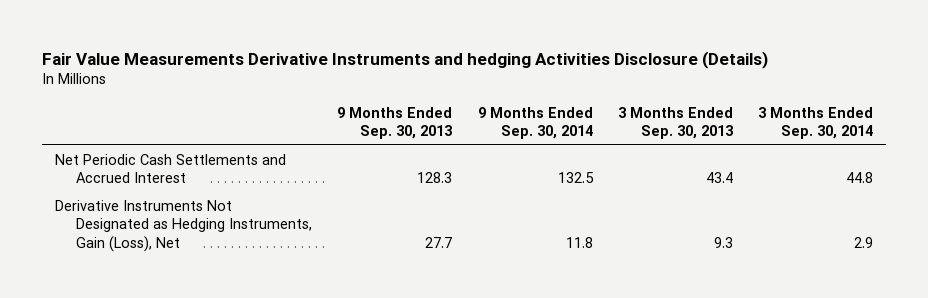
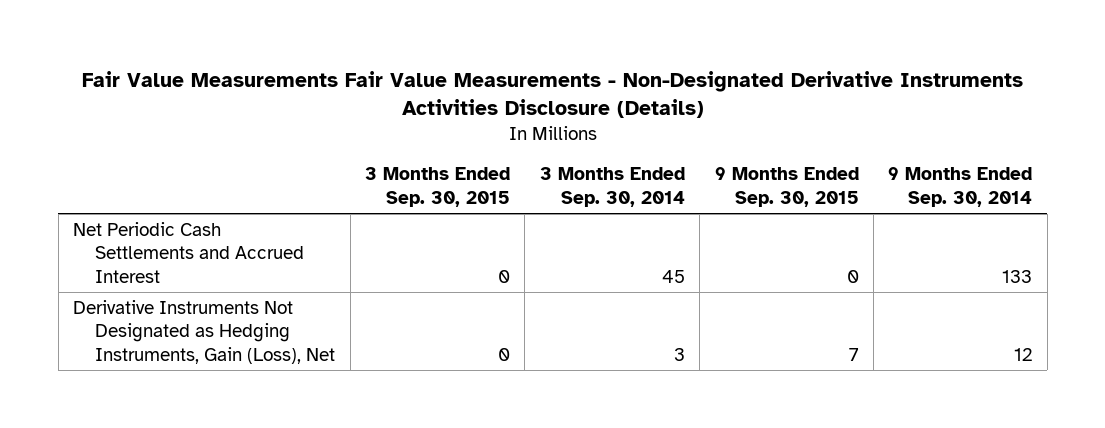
- Fair Value Measurements Derivative Instruments and hedging Activities Disclosure (Details)
+ Fair Value Measurements Fair Value Measurements - Non-Designated Derivative Instruments Activities Disclosure (Details)
- | 9 Months Ended Sep. 30, 2013 | 9 Months Ended Sep. 30, 2014 | 3 Months Ended Sep. 30, 2013 | 3 Months Ended Sep. 30, 2014
+ | 3 Months Ended Sep. 30, 2015 | 3 Months Ended Sep. 30, 2014 | 9 Months Ended Sep. 30, 2015 | 9 Months Ended Sep. 30, 2014
- Net Periodic Cash Settlements and Accrued Interest | 128.3 | 132.5 | 43.4 | 44.8
- Derivative Instruments Not Designated as Hedging Instruments, Gain (Loss), Net | 27.7 | 11.8 | 9.3 | 2.9
+ Net Periodic Cash Settlements and Accrued Interest | 0 | 45 | 0 | 133
+ Derivative Instruments Not Designated as Hedging Instruments, Gain (Loss), Net | 0 | 3 | 7 | 12

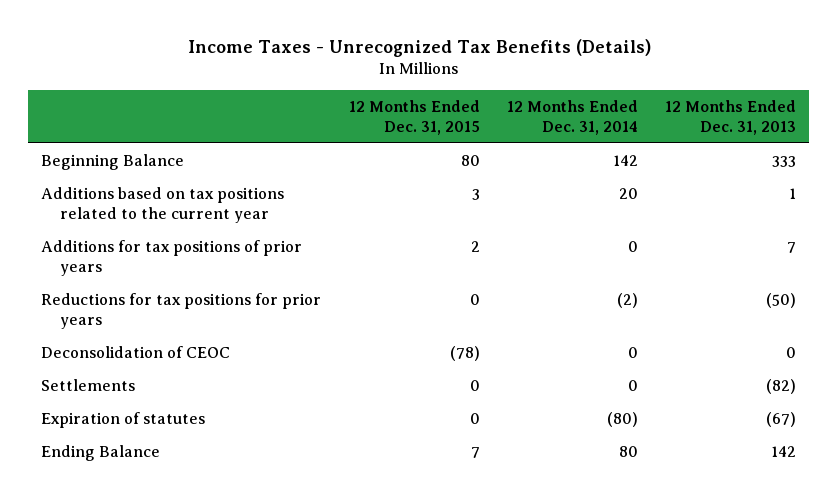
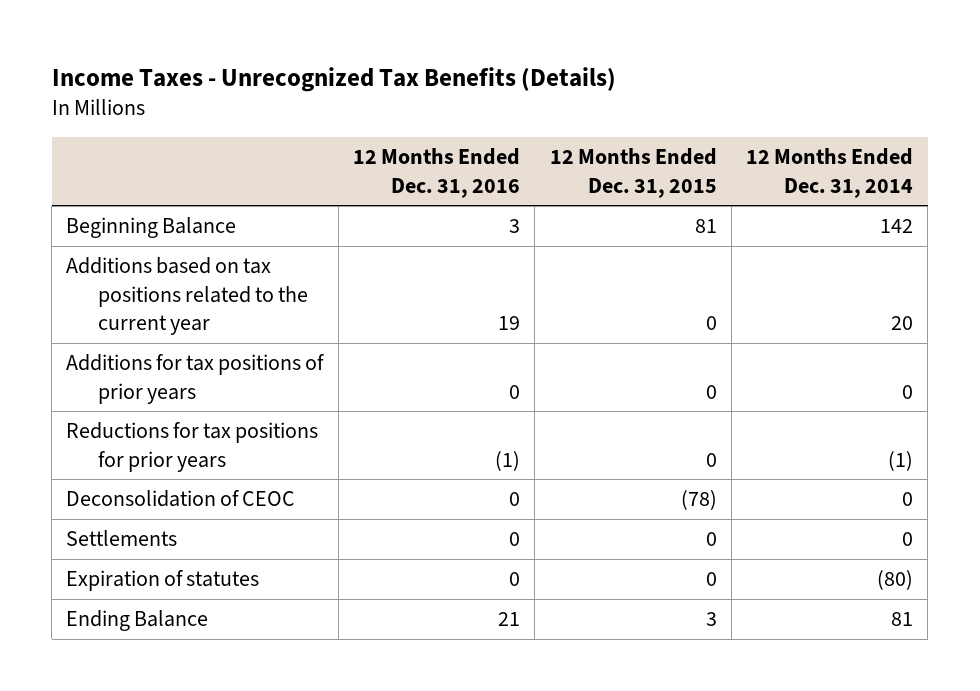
- | 12 Months Ended Dec. 31, 2015 | 12 Months Ended Dec. 31, 2014 | 12 Months Ended Dec. 31, 2013
+ | 12 Months Ended Dec. 31, 2016 | 12 Months Ended Dec. 31, 2015 | 12 Months Ended Dec. 31, 2014
- Beginning Balance | 80 | 142 | 333
- Additions based on tax positions related to the current year | 3 | 20 | 1
- Additions for tax positions of prior years | 2 | 0 | 7
- Reductions for tax positions for prior years | 0 | (2) | (50)
+ Beginning Balance | 3 | 81 | 142
+ Additions based on tax positions related to the current year | 19 | 0 | 20
+ Additions for tax positions of prior years | 0 | 0 | 0
+ Reductions for tax positions for prior years | (1) | 0 | (1)
- Ending Balance | 7 | 80 | 142
+ Ending Balance | 21 | 3 | 81

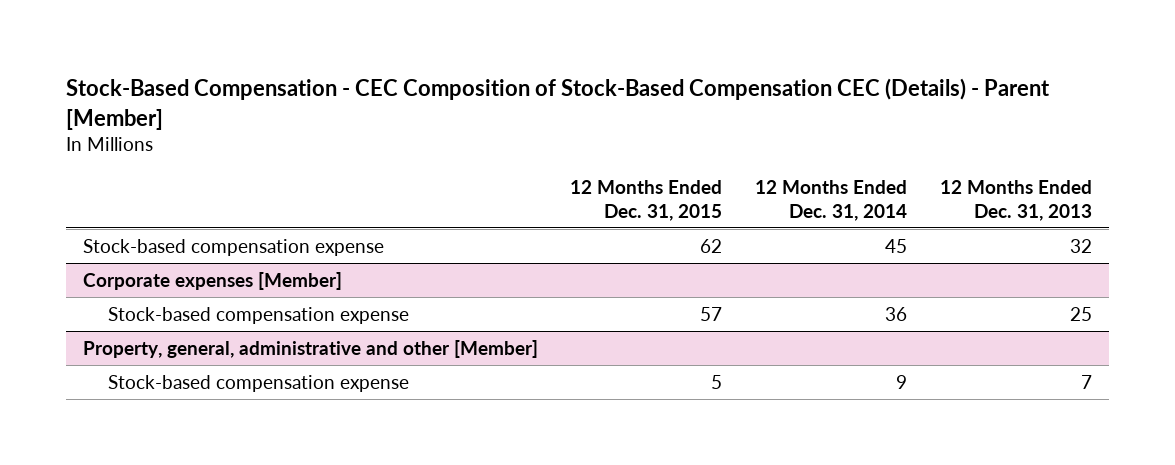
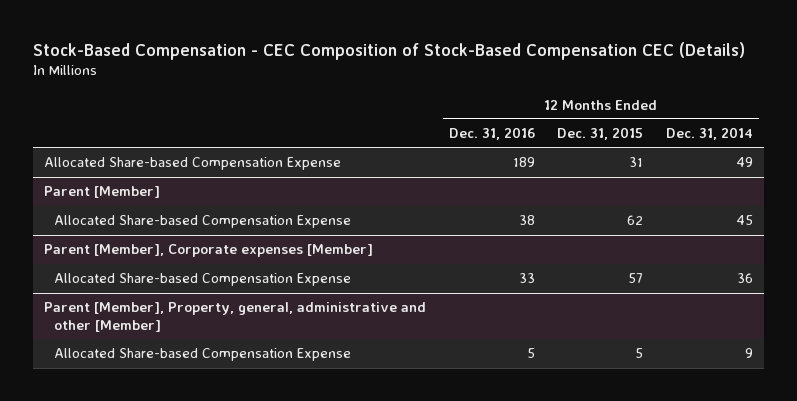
- Stock-Based Compensation - CEC Composition of Stock-Based Compensation CEC (Details) - Parent [Member]
+ Stock-Based Compensation - CEC Composition of Stock-Based Compensation CEC (Details)
- | 12 Months Ended Dec. 31, 2015 | 12 Months Ended Dec. 31, 2014 | 12 Months Ended Dec. 31, 2013
+ | 12 Months Ended Dec. 31, 2016 | 12 Months Ended Dec. 31, 2015 | 12 Months Ended Dec. 31, 2014
- Stock-based compensation expense | 62 | 45 | 32
- Corporate expenses [Member]
- Stock-based compensation expense | 57 | 36 | 25
- Property, general, administrative and other [Member]
- Stock-based compensation expense | 5 | 9 | 7
+ Allocated Share-based Compensation Expense | 189 | 31 | 49
+ Parent [Member]
+ Allocated Share-based Compensation Expense | 38 | 62 | 45
+ Parent [Member], Corporate expenses [Member]
+ Allocated Share-based Compensation Expense | 33 | 57 | 36
+ Parent [Member], Property, general, administrative and other [Member]
+ Allocated Share-based Compensation Expense | 5 | 5 | 9

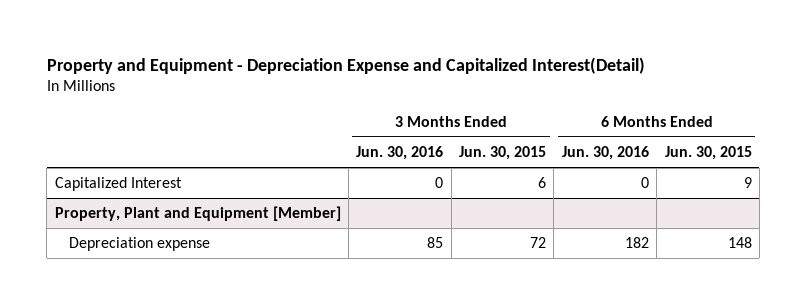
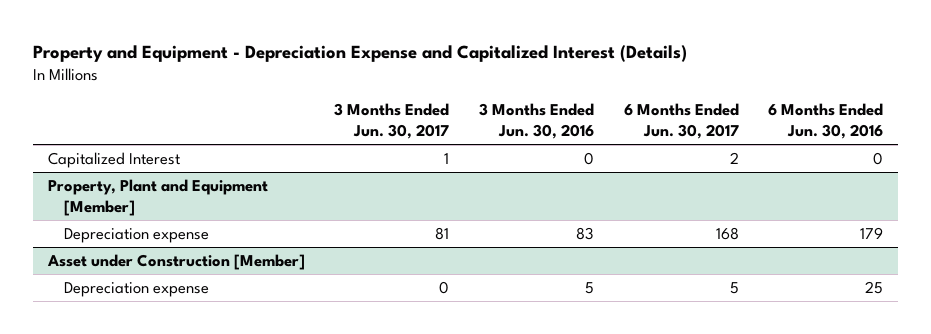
- Property and Equipment - Depreciation Expense and Capitalized Interest(Detail)
+ Property and Equipment - Depreciation Expense and Capitalized Interest (Details)
- | 3 Months Ended Jun. 30, 2016 | 3 Months Ended Jun. 30, 2015 | 6 Months Ended Jun. 30, 2016 | 6 Months Ended Jun. 30, 2015
+ | 3 Months Ended Jun. 30, 2017 | 3 Months Ended Jun. 30, 2016 | 6 Months Ended Jun. 30, 2017 | 6 Months Ended Jun. 30, 2016
@ Property, Plant and Equipment [Member]
- Depreciation expense | 85 | 72 | 182 | 148
+ Depreciation expense | 81 | 83 | 168 | 179
+ Asset under Construction [Member]
+ Depreciation expense | 0 | 5 | 5 | 25

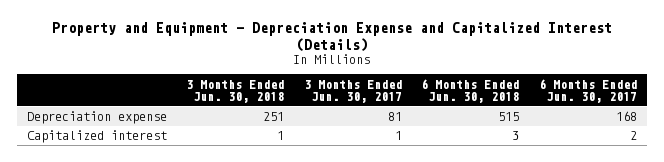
- | 3 Months Ended Jun. 30, 2017 | 3 Months Ended Jun. 30, 2016 | 6 Months Ended Jun. 30, 2017 | 6 Months Ended Jun. 30, 2016
+ | 3 Months Ended Jun. 30, 2018 | 3 Months Ended Jun. 30, 2017 | 6 Months Ended Jun. 30, 2018 | 6 Months Ended Jun. 30, 2017
- Capitalized Interest | 1 | 0 | 2 | 0
- Property, Plant and Equipment [Member]
- Asset under Construction [Member]
- Depreciation expense | 0 | 5 | 5 | 25
+ Capitalized interest | 1 | 1 | 3 | 2

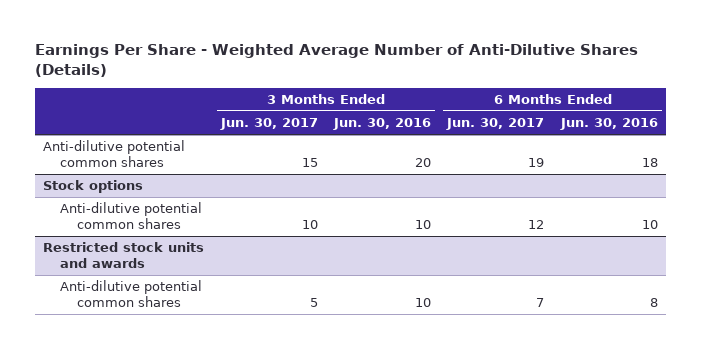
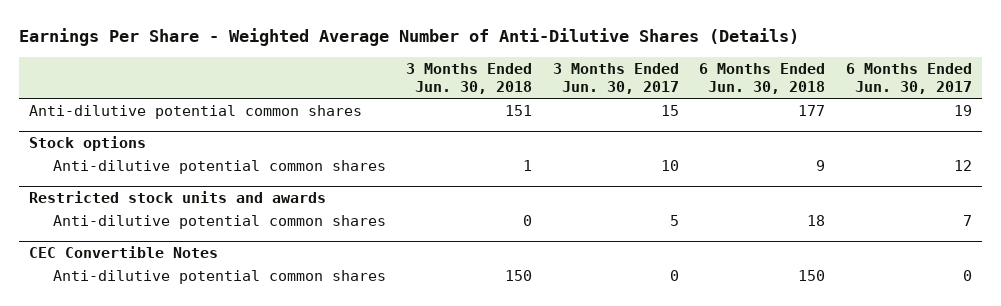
- | 3 Months Ended Jun. 30, 2017 | 3 Months Ended Jun. 30, 2016 | 6 Months Ended Jun. 30, 2017 | 6 Months Ended Jun. 30, 2016
+ | 3 Months Ended Jun. 30, 2018 | 3 Months Ended Jun. 30, 2017 | 6 Months Ended Jun. 30, 2018 | 6 Months Ended Jun. 30, 2017
+ CEC Convertible Notes
+ Anti-dilutive potential common shares | 150 | 0 | 150 | 0

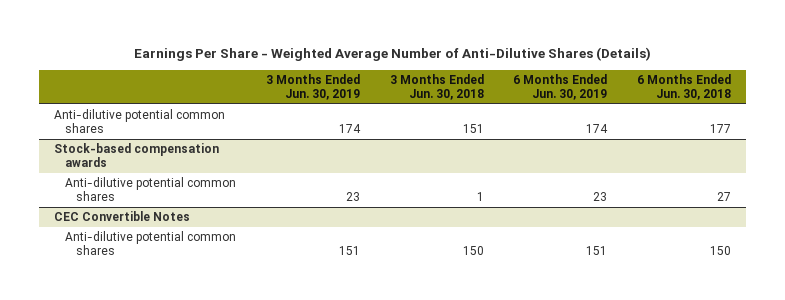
- | 3 Months Ended Jun. 30, 2018 | 3 Months Ended Jun. 30, 2017 | 6 Months Ended Jun. 30, 2018 | 6 Months Ended Jun. 30, 2017
+ | 3 Months Ended Jun. 30, 2019 | 3 Months Ended Jun. 30, 2018 | 6 Months Ended Jun. 30, 2019 | 6 Months Ended Jun. 30, 2018
- Stock options
- Anti-dilutive potential common shares | 1 | 10 | 9 | 12
- Restricted stock units and awards
- Anti-dilutive potential common shares | 0 | 5 | 18 | 7
+ Stock-based compensation awards
+ Anti-dilutive potential common shares | 23 | 1 | 23 | 27

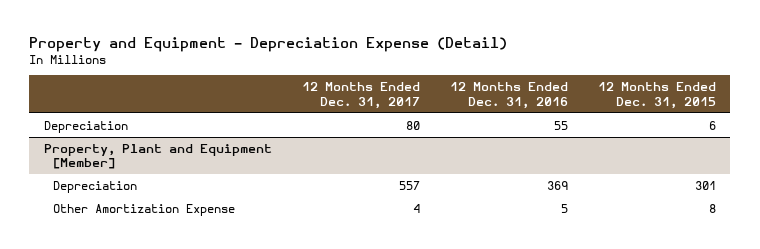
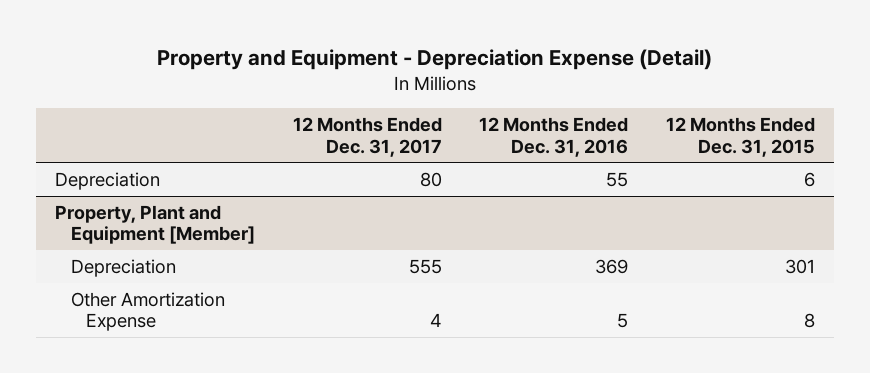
@ Property, Plant and Equipment [Member]
- Depreciation | 557 | 369 | 301
+ Depreciation | 555 | 369 | 301

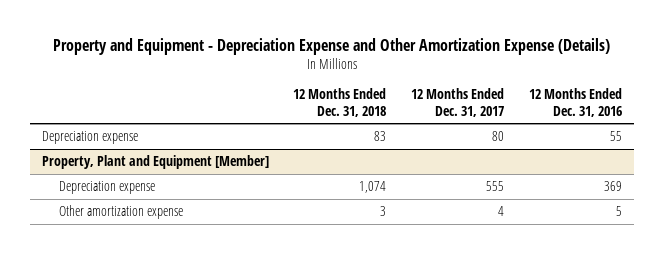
- Property and Equipment - Depreciation Expense (Detail)
+ Property and Equipment - Depreciation Expense and Other Amortization Expense (Details)
- | 12 Months Ended Dec. 31, 2017 | 12 Months Ended Dec. 31, 2016 | 12 Months Ended Dec. 31, 2015
+ | 12 Months Ended Dec. 31, 2018 | 12 Months Ended Dec. 31, 2017 | 12 Months Ended Dec. 31, 2016
- Depreciation | 80 | 55 | 6
+ Depreciation expense | 83 | 80 | 55
@ Property, Plant and Equipment [Member]
- Depreciation | 555 | 369 | 301
- Other Amortization Expense | 4 | 5 | 8
+ Depreciation expense | 1,074 | 555 | 369
+ Other amortization expense | 3 | 4 | 5

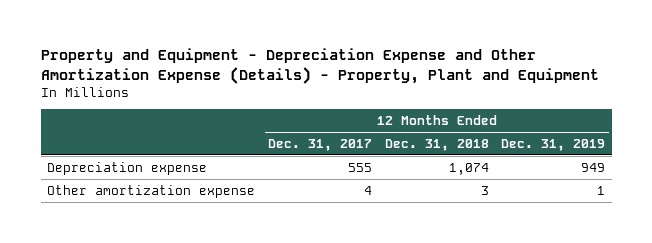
- Property and Equipment - Depreciation Expense and Other Amortization Expense (Details)
+ Property and Equipment - Depreciation Expense and Other Amortization Expense (Details) - Property, Plant and Equipment
- | 12 Months Ended Dec. 31, 2018 | 12 Months Ended Dec. 31, 2017 | 12 Months Ended Dec. 31, 2016
+ | 12 Months Ended Dec. 31, 2017 | 12 Months Ended Dec. 31, 2018 | 12 Months Ended Dec. 31, 2019
- Depreciation expense | 83 | 80 | 55
- Property, Plant and Equipment [Member]

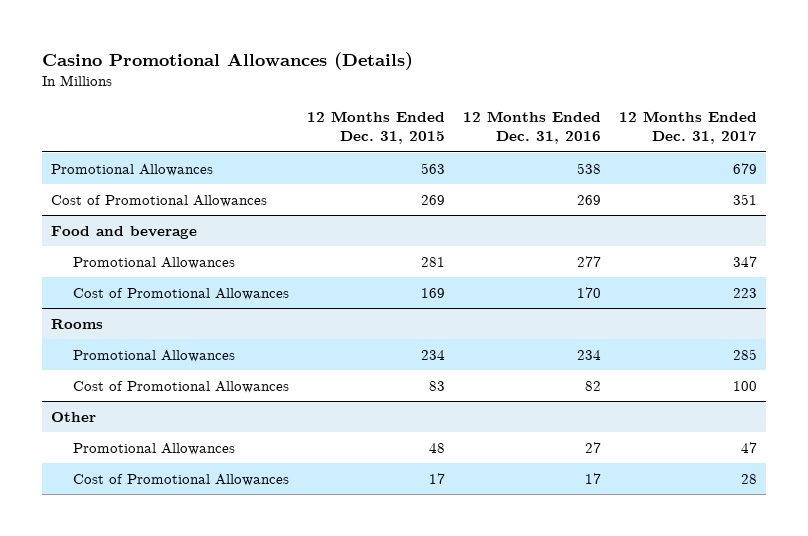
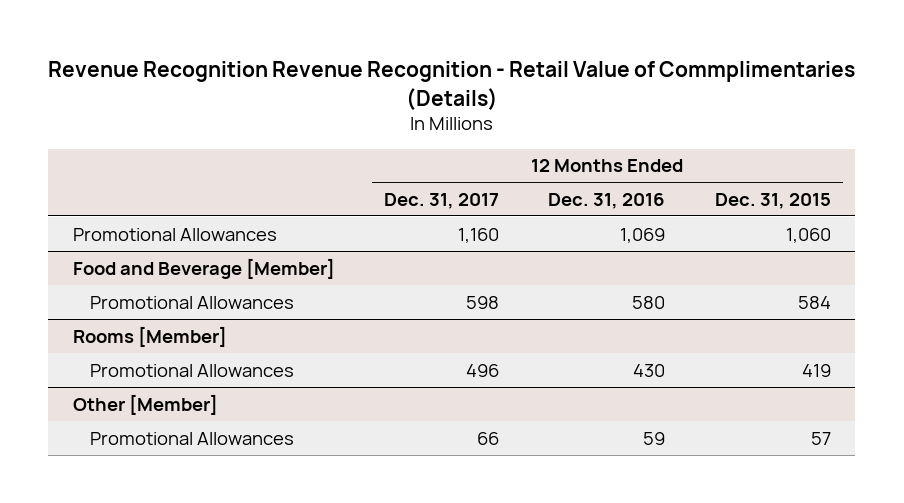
- Casino Promotional Allowances (Details)
+ Revenue Recognition Revenue Recognition - Retail Value of Commplimentaries (Details)
- | 12 Months Ended Dec. 31, 2015 | 12 Months Ended Dec. 31, 2016 | 12 Months Ended Dec. 31, 2017
+ | 12 Months Ended Dec. 31, 2017 | 12 Months Ended Dec. 31, 2016 | 12 Months Ended Dec. 31, 2015
- Promotional Allowances | 563 | 538 | 679
- Cost of Promotional Allowances | 269 | 269 | 351
- Food and beverage
- Promotional Allowances | 281 | 277 | 347
- Cost of Promotional Allowances | 169 | 170 | 223
- Rooms
- Promotional Allowances | 234 | 234 | 285
- Cost of Promotional Allowances | 83 | 82 | 100
- Other
- Promotional Allowances | 48 | 27 | 47
- Cost of Promotional Allowances | 17 | 17 | 28
+ Promotional Allowances | 1,160 | 1,069 | 1,060
+ Food and Beverage [Member]
+ Promotional Allowances | 598 | 580 | 584
+ Rooms [Member]
+ Promotional Allowances | 496 | 430 | 419
+ Other [Member]
+ Promotional Allowances | 66 | 59 | 57

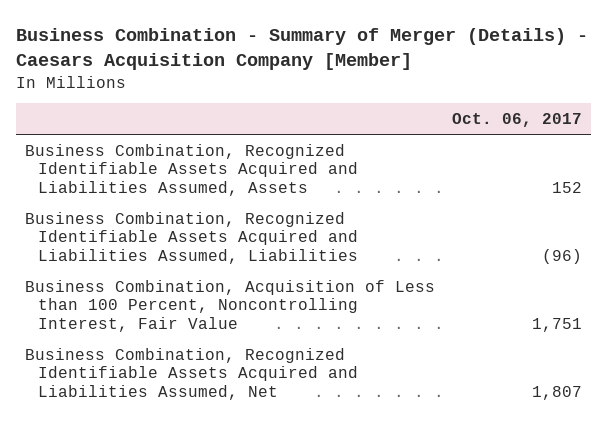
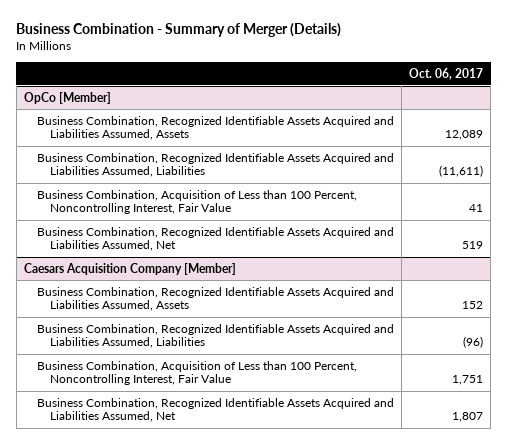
- Business Combination - Summary of Merger (Details) - Caesars Acquisition Company [Member]
+ Business Combination - Summary of Merger (Details)
+ OpCo [Member]
+ Business Combination, Recognized Identifiable Assets Acquired and Liabilities Assumed, Assets | 12,089
+ Business Combination, Recognized Identifiable Assets Acquired and Liabilities Assumed, Liabilities | (11,611)
+ Business Combination, Acquisition of Less than 100 Percent, Noncontrolling Interest, Fair Value | 41
+ Business Combination, Recognized Identifiable Assets Acquired and Liabilities Assumed, Net | 519
+ Caesars Acquisition Company [Member]

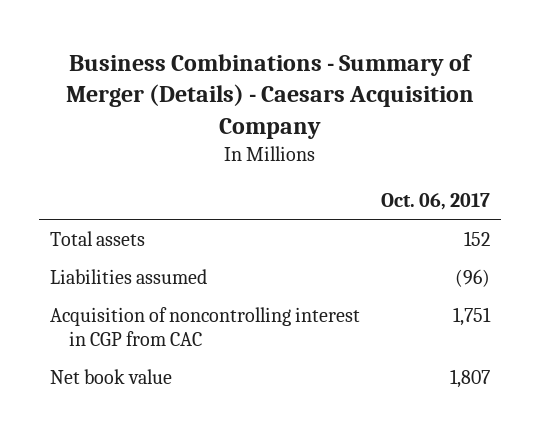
- Business Combination - Summary of Merger (Details)
+ Business Combinations - Summary of Merger (Details) - Caesars Acquisition Company
- OpCo [Member]
- Business Combination, Recognized Identifiable Assets Acquired and Liabilities Assumed, Assets | 12,089
- Business Combination, Recognized Identifiable Assets Acquired and Liabilities Assumed, Liabilities | (11,611)
- Business Combination, Acquisition of Less than 100 Percent, Noncontrolling Interest, Fair Value | 41
- Business Combination, Recognized Identifiable Assets Acquired and Liabilities Assumed, Net | 519
- Caesars Acquisition Company [Member]
- Business Combination, Recognized Identifiable Assets Acquired and Liabilities Assumed, Assets | 152
- Business Combination, Recognized Identifiable Assets Acquired and Liabilities Assumed, Liabilities | (96)
- Business Combination, Acquisition of Less than 100 Percent, Noncontrolling Interest, Fair Value | 1,751
- Business Combination, Recognized Identifiable Assets Acquired and Liabilities Assumed, Net | 1,807
+ Total assets | 152
+ Liabilities assumed | (96)
+ Acquisition of noncontrolling interest in CGP from CAC | 1,751
+ Net book value | 1,807

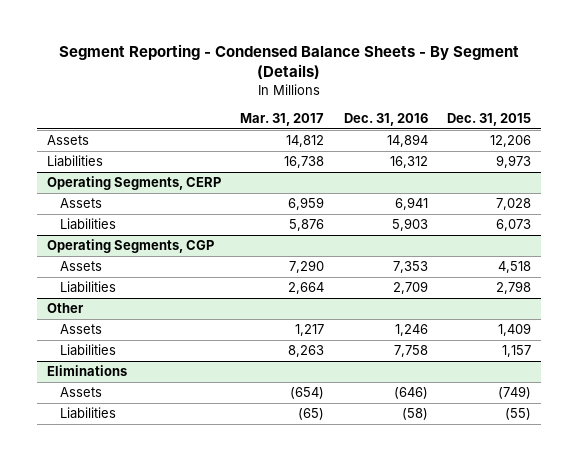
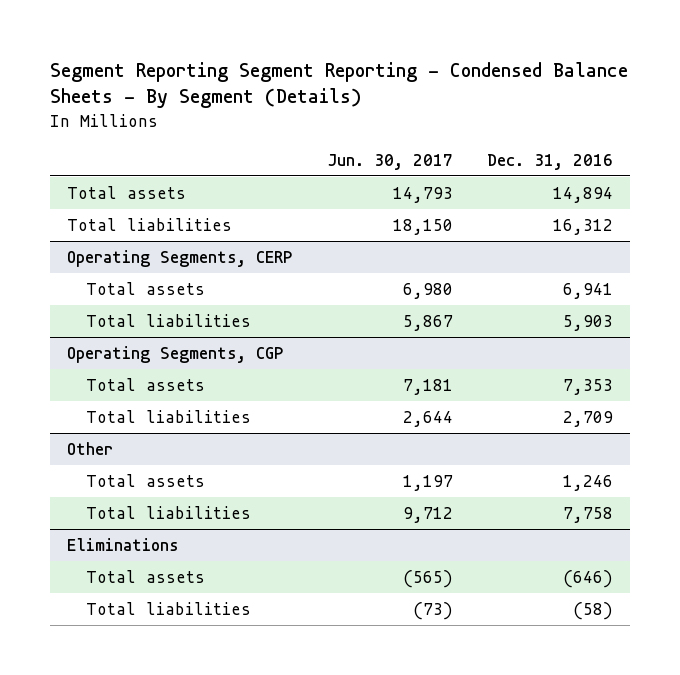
- Segment Reporting - Condensed Balance Sheets - By Segment (Details)
+ Segment Reporting Segment Reporting - Condensed Balance Sheets - By Segment (Details)
- | Mar. 31, 2017 | Dec. 31, 2016 | Dec. 31, 2015
+ | Jun. 30, 2017 | Dec. 31, 2016
- Assets | 14,812 | 14,894 | 12,206
- Liabilities | 16,738 | 16,312 | 9,973
+ Total assets | 14,793 | 14,894
+ Total liabilities | 18,150 | 16,312
@ Operating Segments, CERP
- Assets | 6,959 | 6,941 | 7,028
- Liabilities | 5,876 | 5,903 | 6,073
+ Total assets | 6,980 | 6,941
+ Total liabilities | 5,867 | 5,903
@ Operating Segments, CGP
- Assets | 7,290 | 7,353 | 4,518
- Liabilities | 2,664 | 2,709 | 2,798
+ Total assets | 7,181 | 7,353
+ Total liabilities | 2,644 | 2,709
@ Other
- Assets | 1,217 | 1,246 | 1,409
- Liabilities | 8,263 | 7,758 | 1,157
+ Total assets | 1,197 | 1,246
+ Total liabilities | 9,712 | 7,758
@ Eliminations
- Assets | (654) | (646) | (749)
- Liabilities | (65) | (58) | (55)
+ Total assets | (565) | (646)
+ Total liabilities | (73) | (58)

